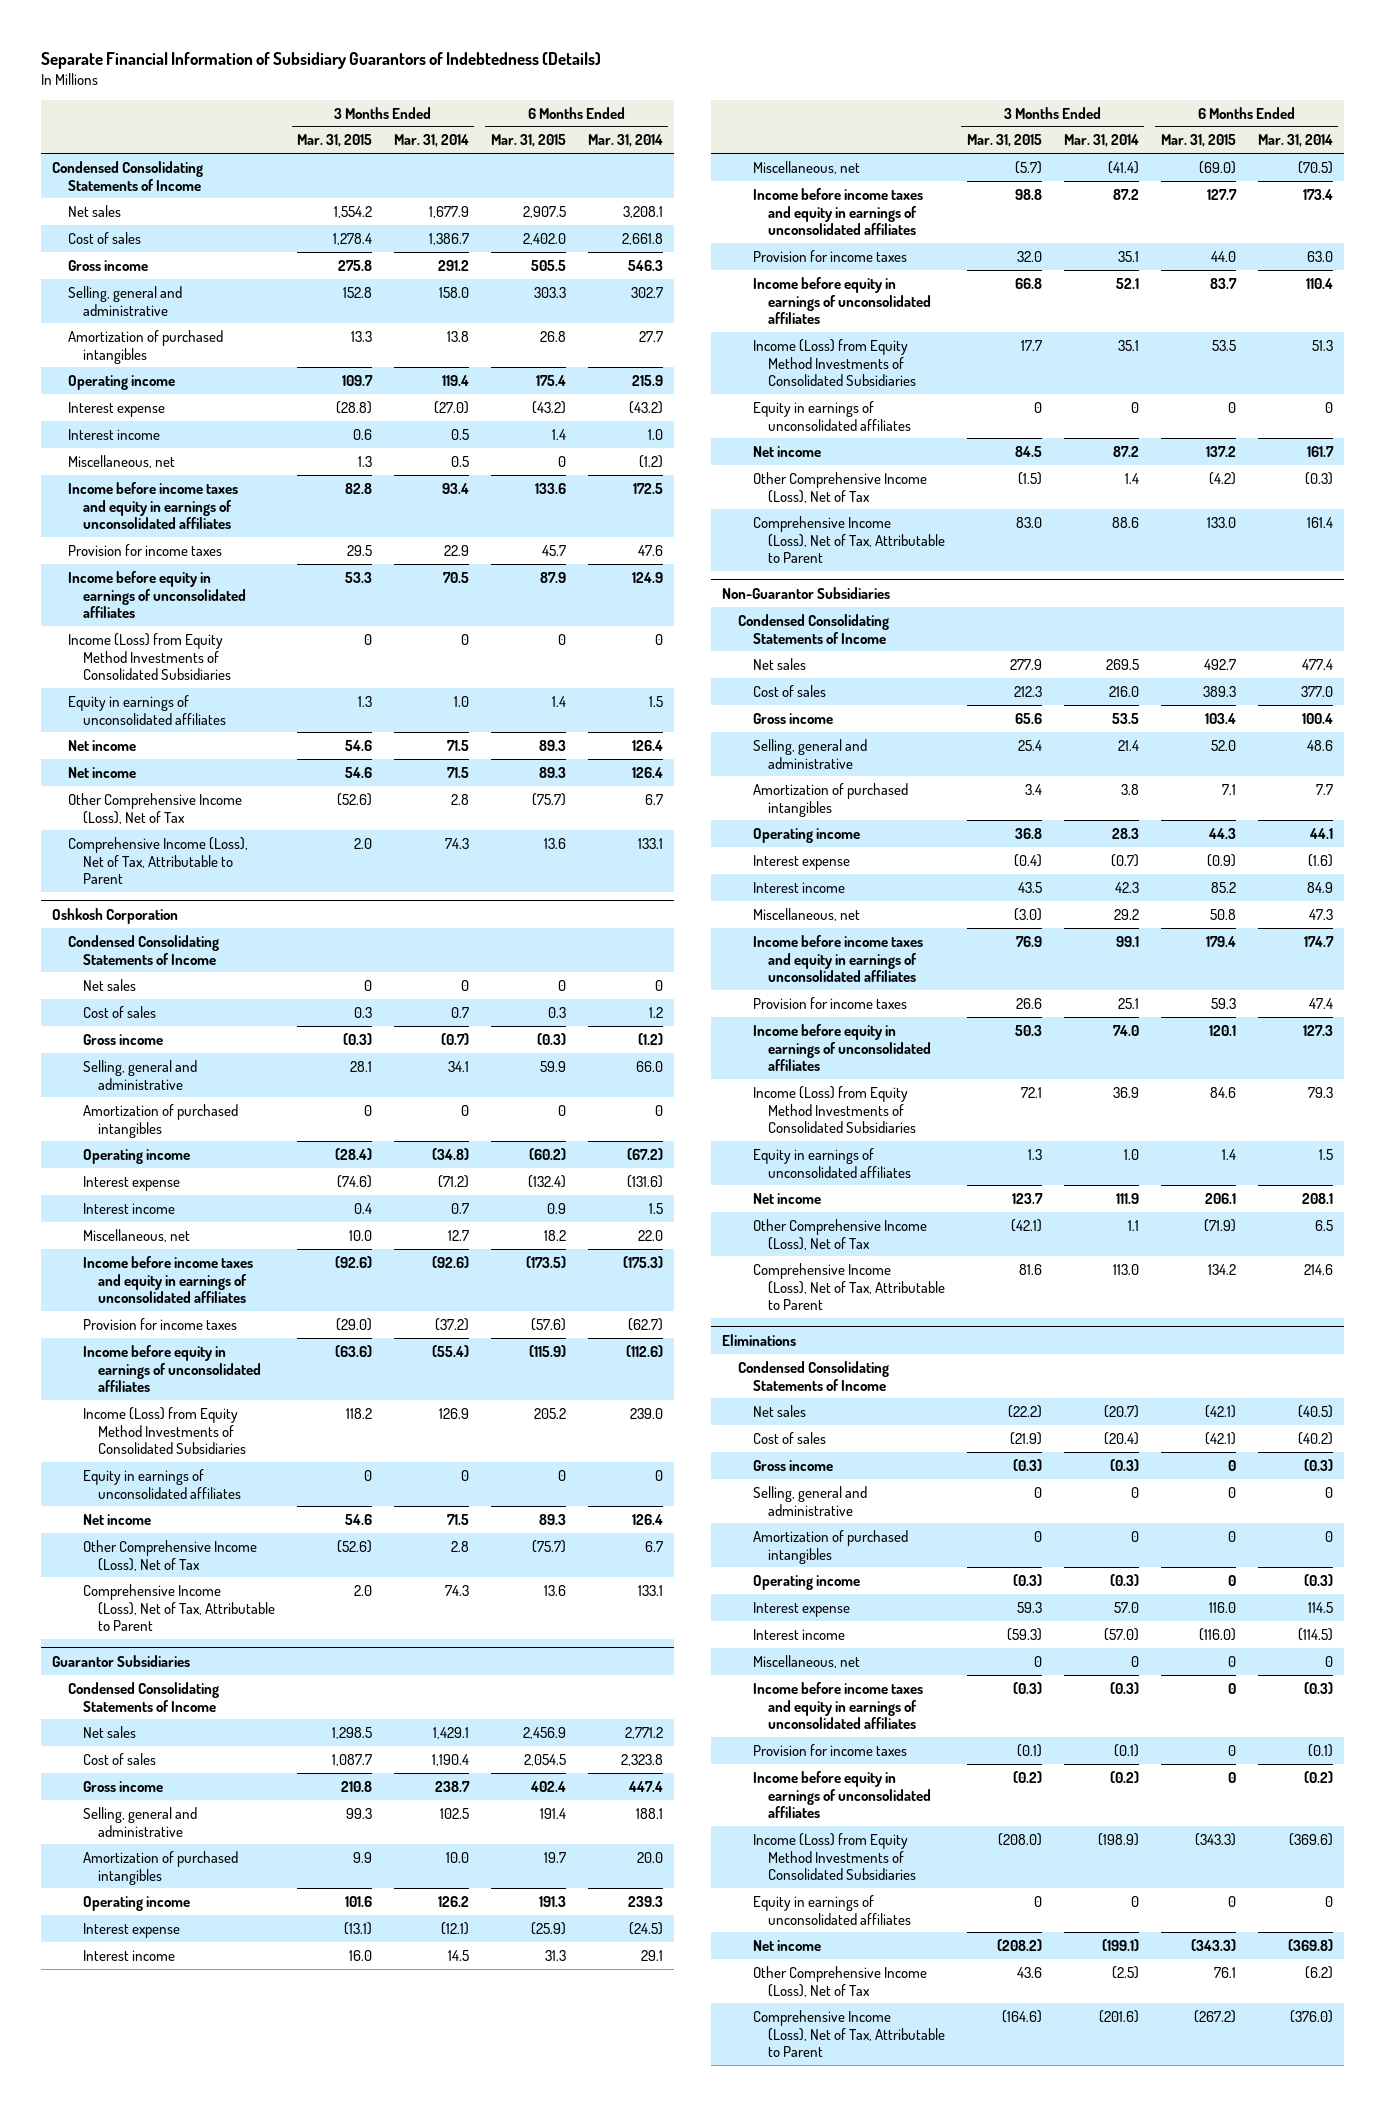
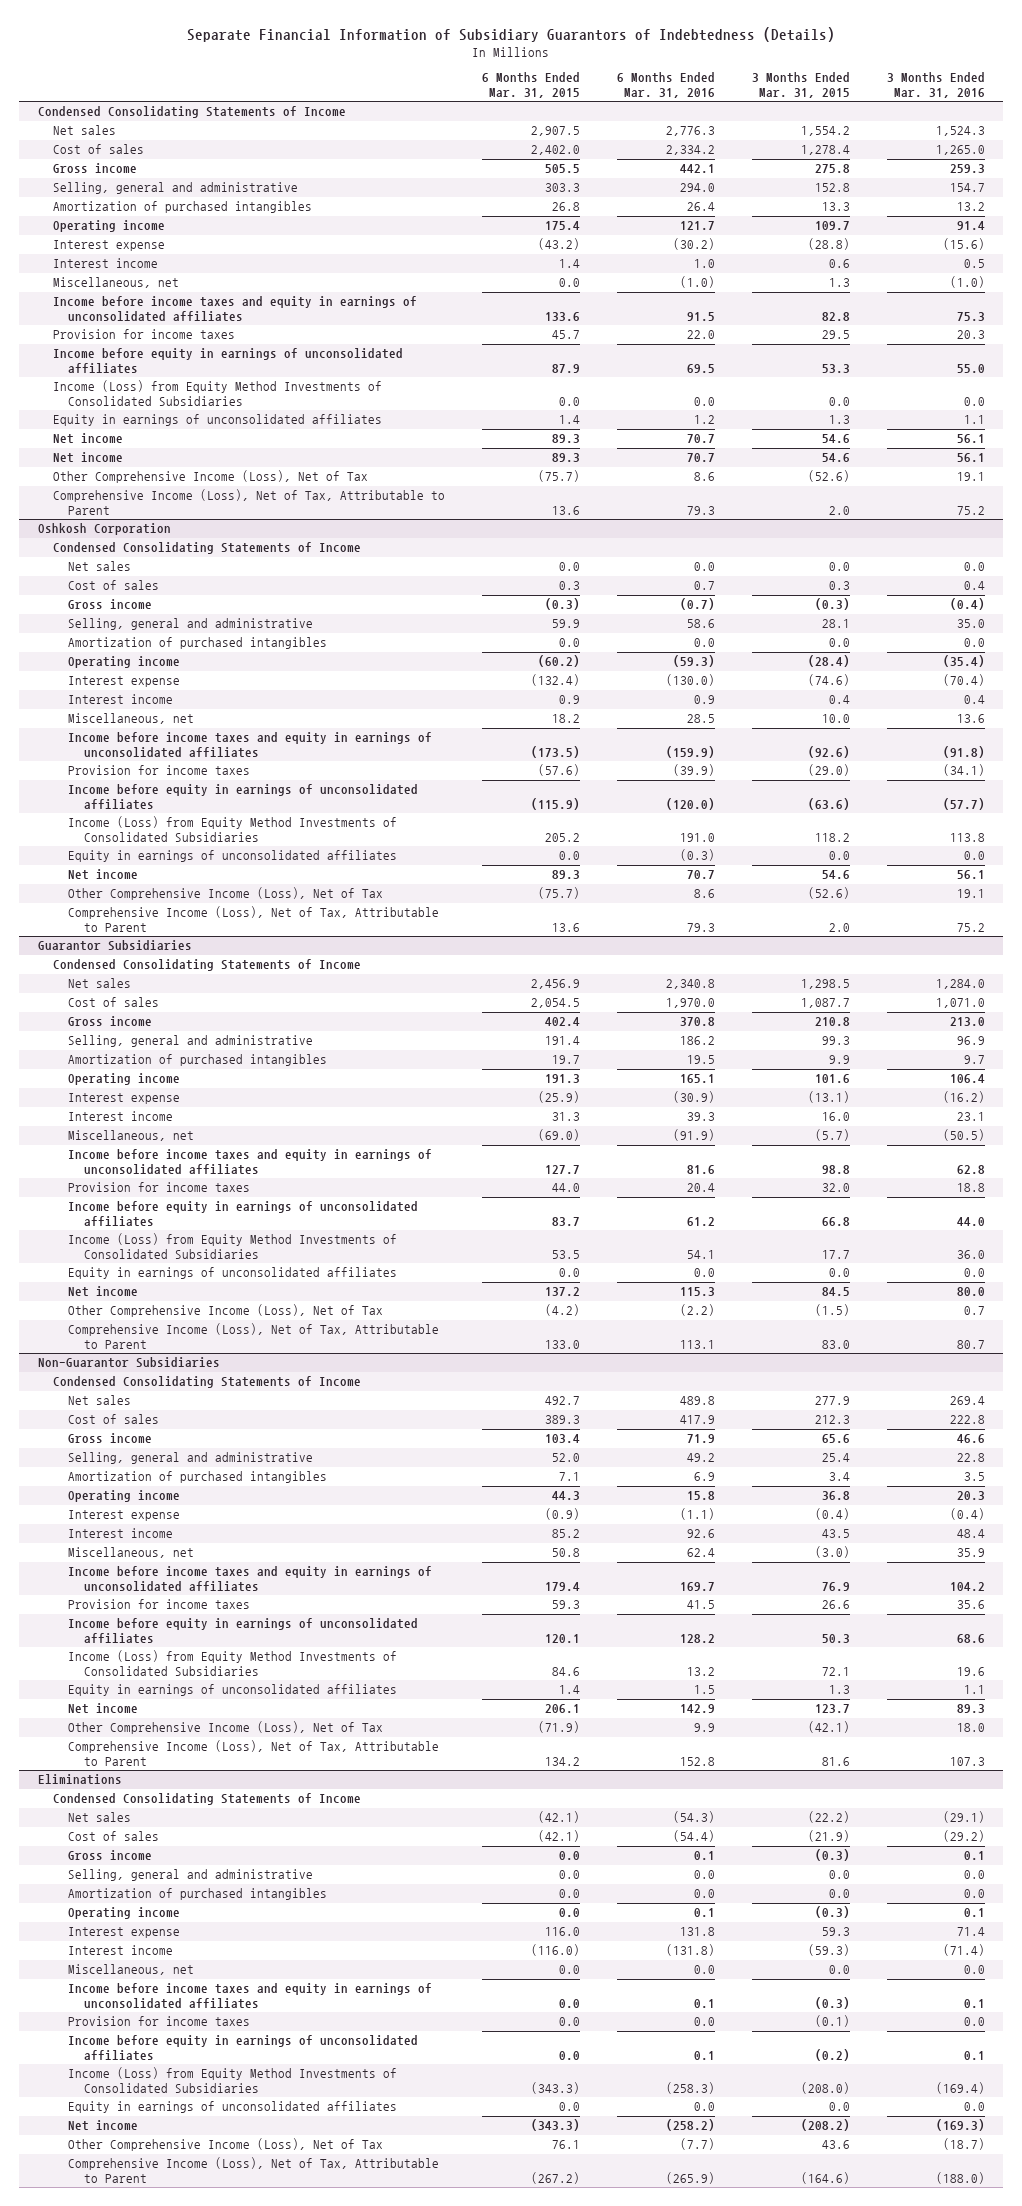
- | 3 Months Ended Mar. 31, 2015 | 3 Months Ended Mar. 31, 2014 | 6 Months Ended Mar. 31, 2015 | 6 Months Ended Mar. 31, 2014
+ | 6 Months Ended Mar. 31, 2015 | 6 Months Ended Mar. 31, 2016 | 3 Months Ended Mar. 31, 2015 | 3 Months Ended Mar. 31, 2016
- Miscellaneous, net | 1.3 | 0.5 | 0 | (1.2)
+ Miscellaneous, net | 0.0 | (1.0) | 1.3 | (1.0)
- Income (Loss) from Equity Method Investments of Consolidated Subsidiaries | 0 | 0 | 0 | 0
+ Income (Loss) from Equity Method Investments of Consolidated Subsidiaries | 0.0 | 0.0 | 0.0 | 0.0
@ Oshkosh Corporation
- Net sales | 0 | 0 | 0 | 0
+ Net sales | 0.0 | 0.0 | 0.0 | 0.0
- Amortization of purchased intangibles | 0 | 0 | 0 | 0
+ Amortization of purchased intangibles | 0.0 | 0.0 | 0.0 | 0.0
- Equity in earnings of unconsolidated affiliates | 0 | 0 | 0 | 0
+ Equity in earnings of unconsolidated affiliates | 0.0 | (0.3) | 0.0 | 0.0
@ Guarantor Subsidiaries
- Equity in earnings of unconsolidated affiliates | 0 | 0 | 0 | 0
+ Equity in earnings of unconsolidated affiliates | 0.0 | 0.0 | 0.0 | 0.0
@ Eliminations
- Gross income | (0.3) | (0.3) | 0 | (0.3)
- Selling, general and administrative | 0 | 0 | 0 | 0
- Amortization of purchased intangibles | 0 | 0 | 0 | 0
- Operating income | (0.3) | (0.3) | 0 | (0.3)
+ Gross income | 0.0 | 0.1 | (0.3) | 0.1
+ Selling, general and administrative | 0.0 | 0.0 | 0.0 | 0.0
+ Amortization of purchased intangibles | 0.0 | 0.0 | 0.0 | 0.0
+ Operating income | 0.0 | 0.1 | (0.3) | 0.1
- Miscellaneous, net | 0 | 0 | 0 | 0
- Income before income taxes and equity in earnings of unconsolidated affiliates | (0.3) | (0.3) | 0 | (0.3)
- Provision for income taxes | (0.1) | (0.1) | 0 | (0.1)
- Income before equity in earnings of unconsolidated affiliates | (0.2) | (0.2) | 0 | (0.2)
+ Miscellaneous, net | 0.0 | 0.0 | 0.0 | 0.0
+ Income before income taxes and equity in earnings of unconsolidated affiliates | 0.0 | 0.1 | (0.3) | 0.1
+ Provision for income taxes | 0.0 | 0.0 | (0.1) | 0.0
+ Income before equity in earnings of unconsolidated affiliates | 0.0 | 0.1 | (0.2) | 0.1
- Equity in earnings of unconsolidated affiliates | 0 | 0 | 0 | 0
+ Equity in earnings of unconsolidated affiliates | 0.0 | 0.0 | 0.0 | 0.0

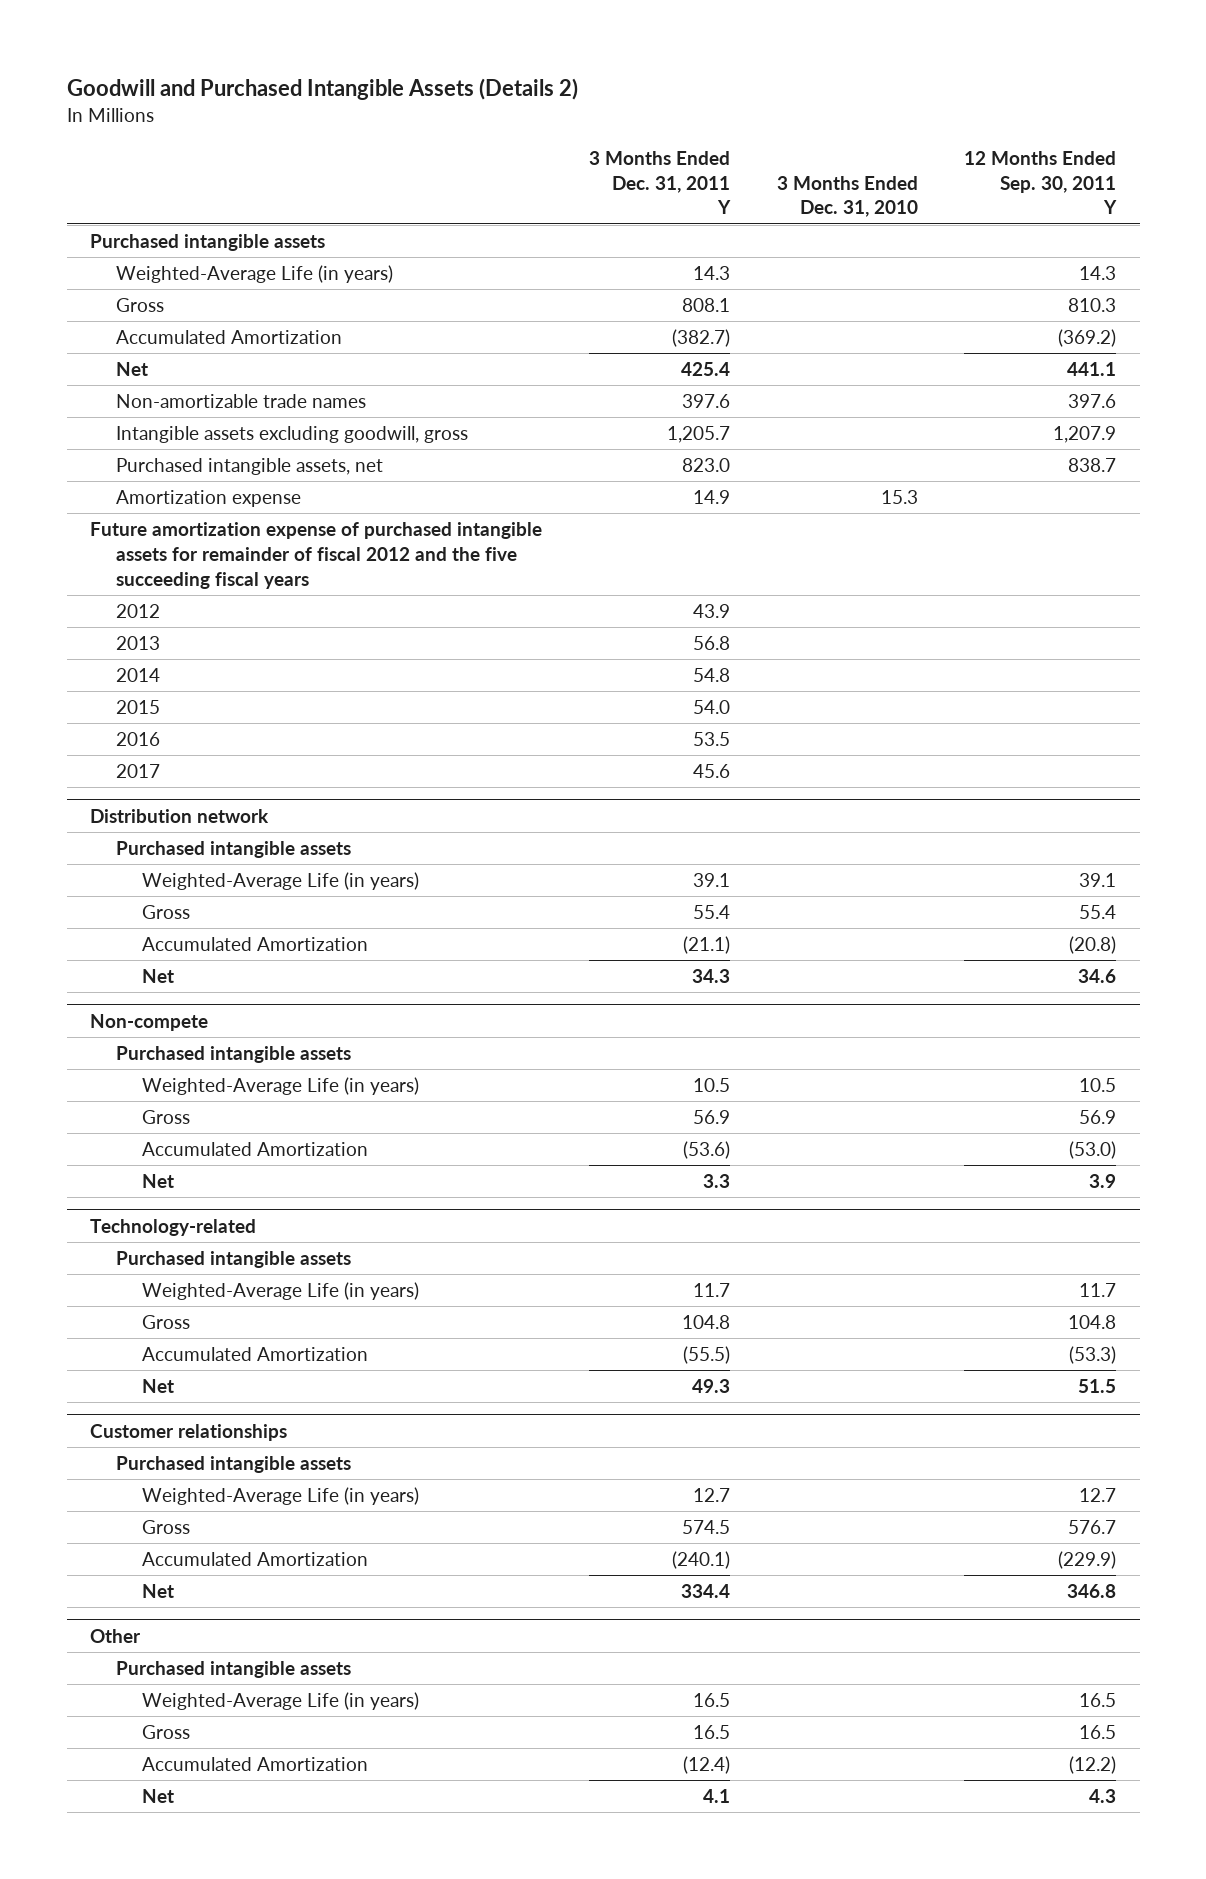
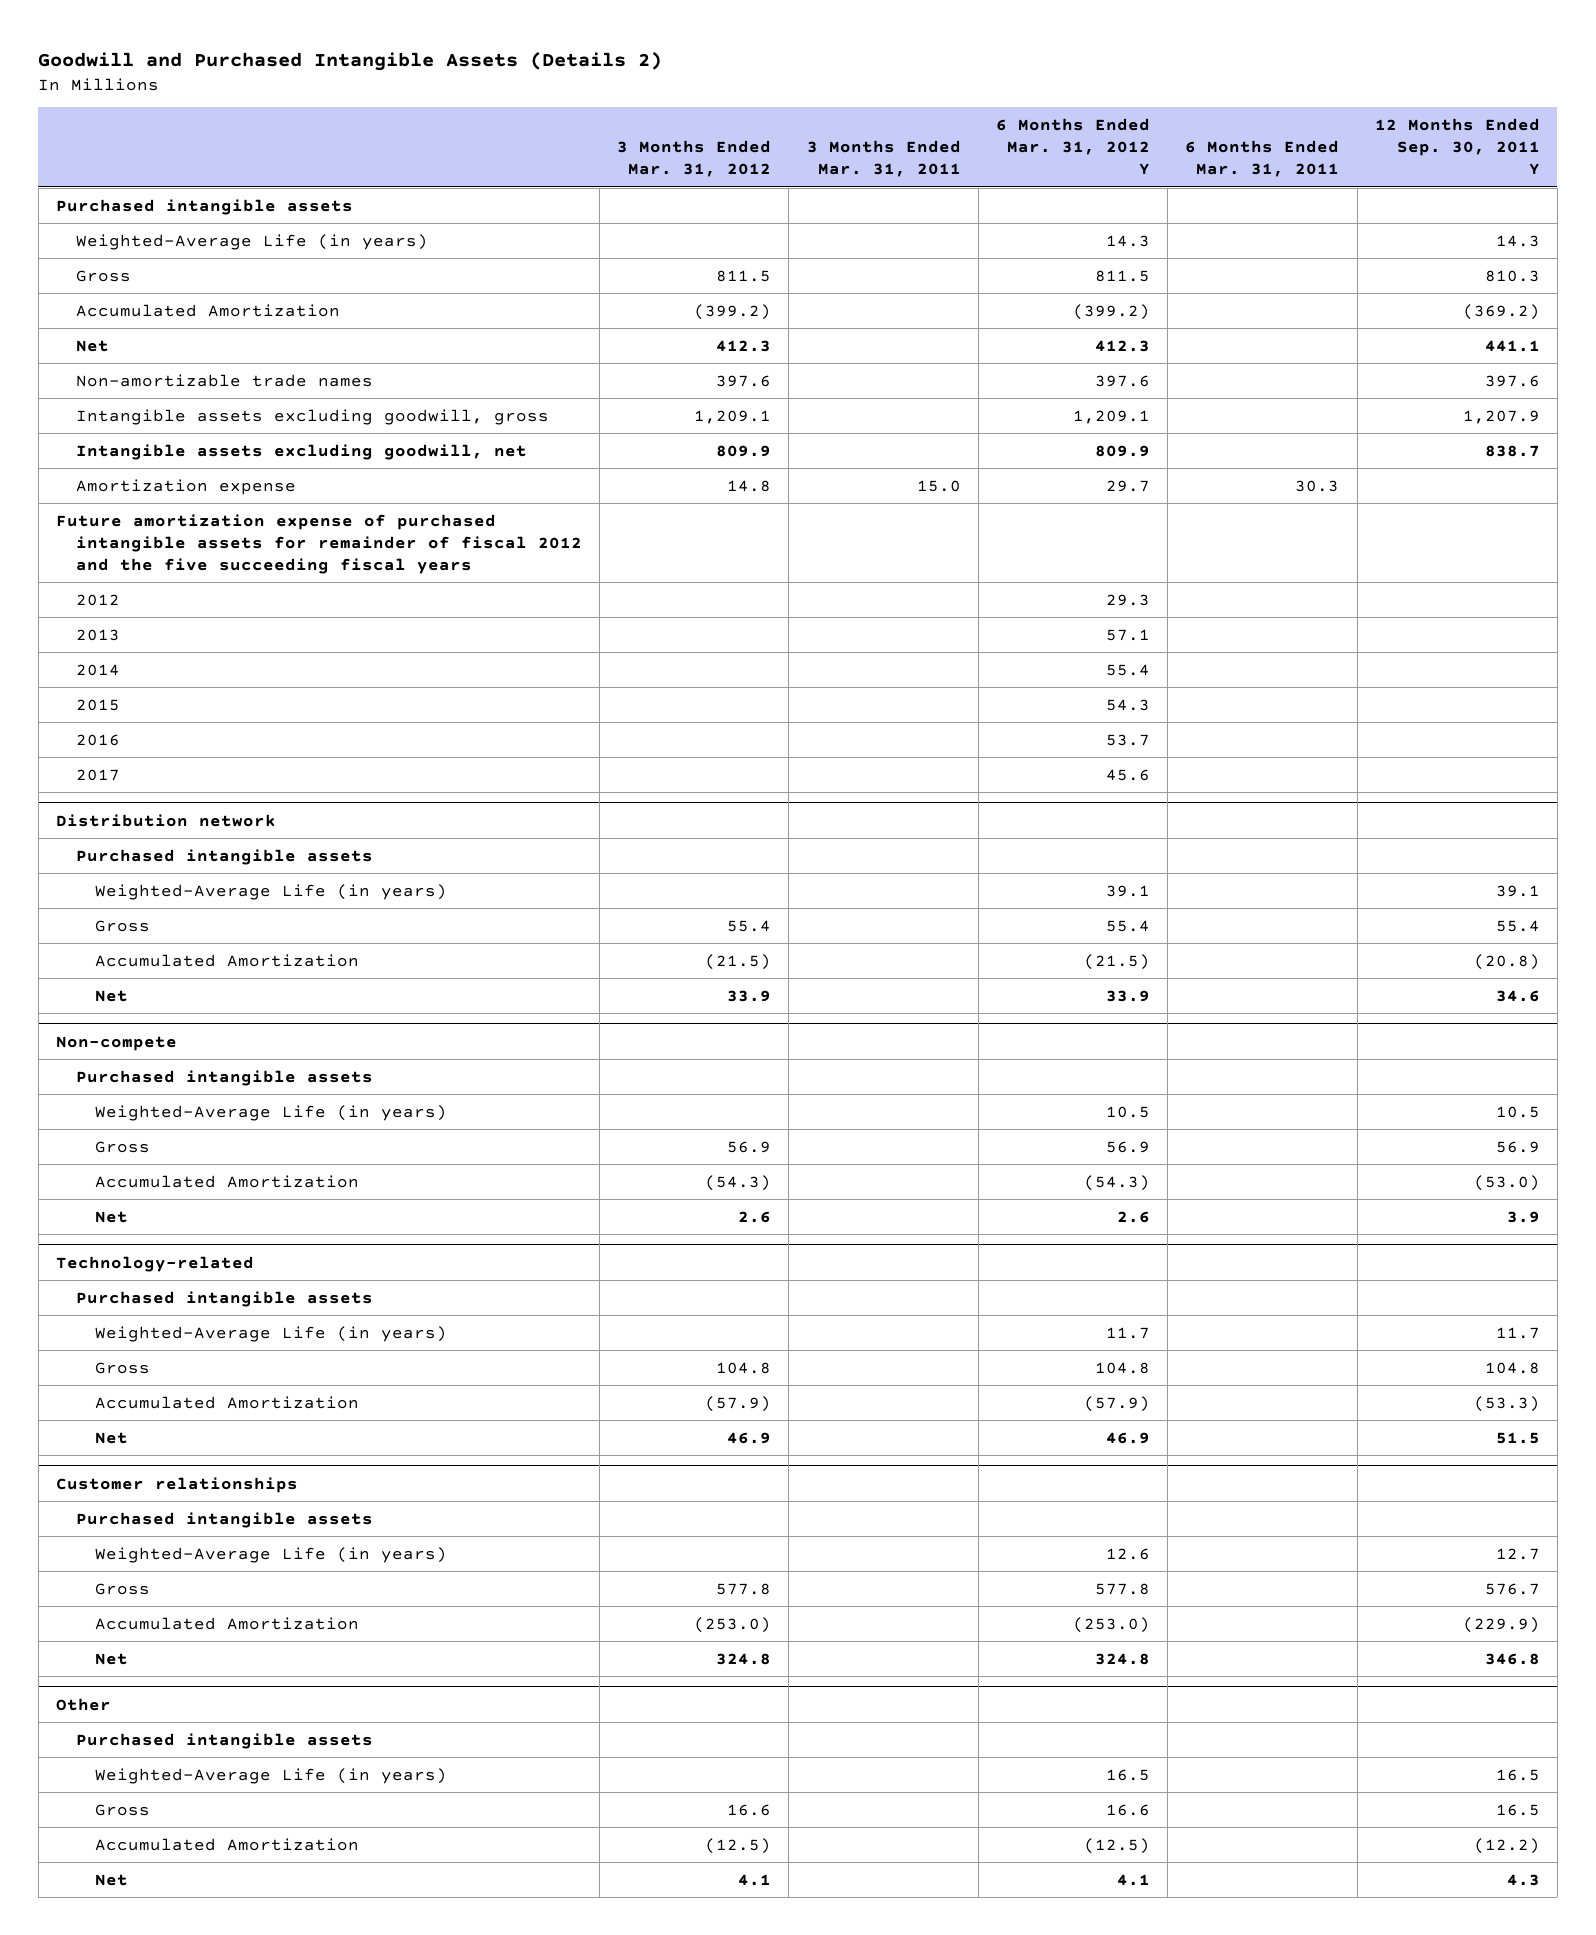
- | 3 Months Ended Dec. 31, 2011 Y | 3 Months Ended Dec. 31, 2010 | 12 Months Ended Sep. 30, 2011 Y
+ | 3 Months Ended Mar. 31, 2012 | 3 Months Ended Mar. 31, 2011 | 6 Months Ended Mar. 31, 2012 Y | 6 Months Ended Mar. 31, 2011 | 12 Months Ended Sep. 30, 2011 Y
- Purchased intangible assets, net | 823.0 | | 838.7
+ Intangible assets excluding goodwill, net | 809.9 | | 809.9 | | 838.7

